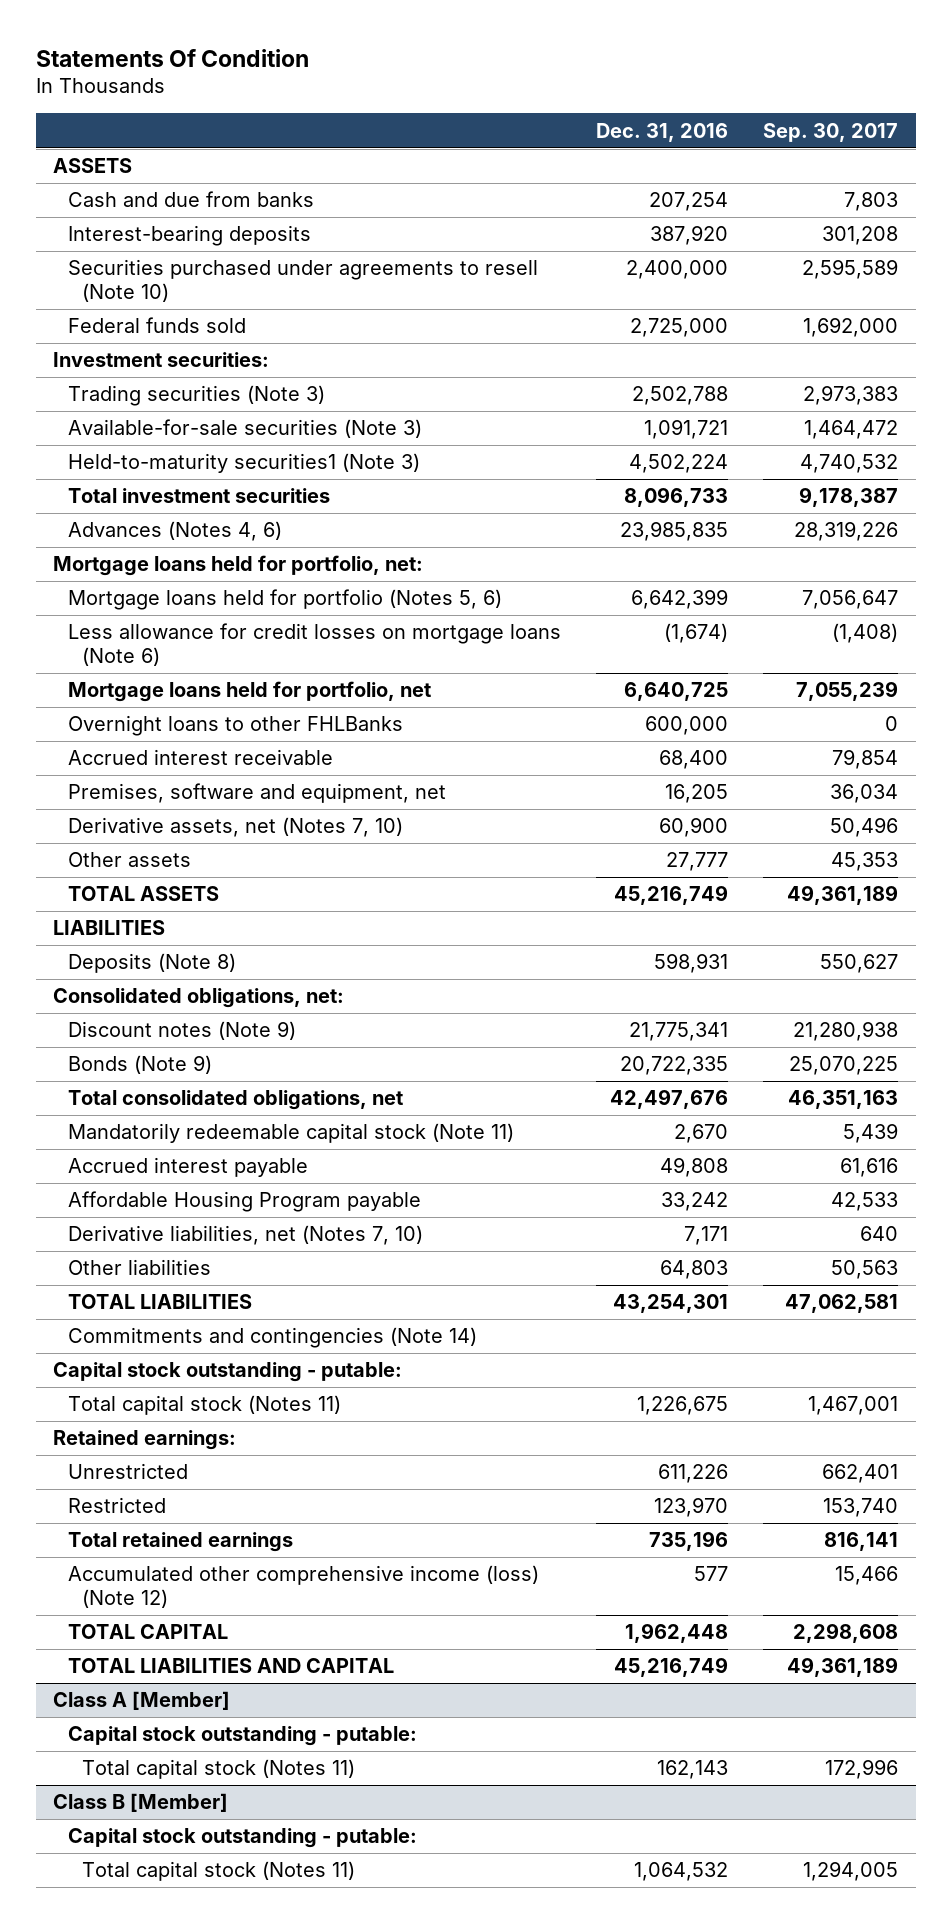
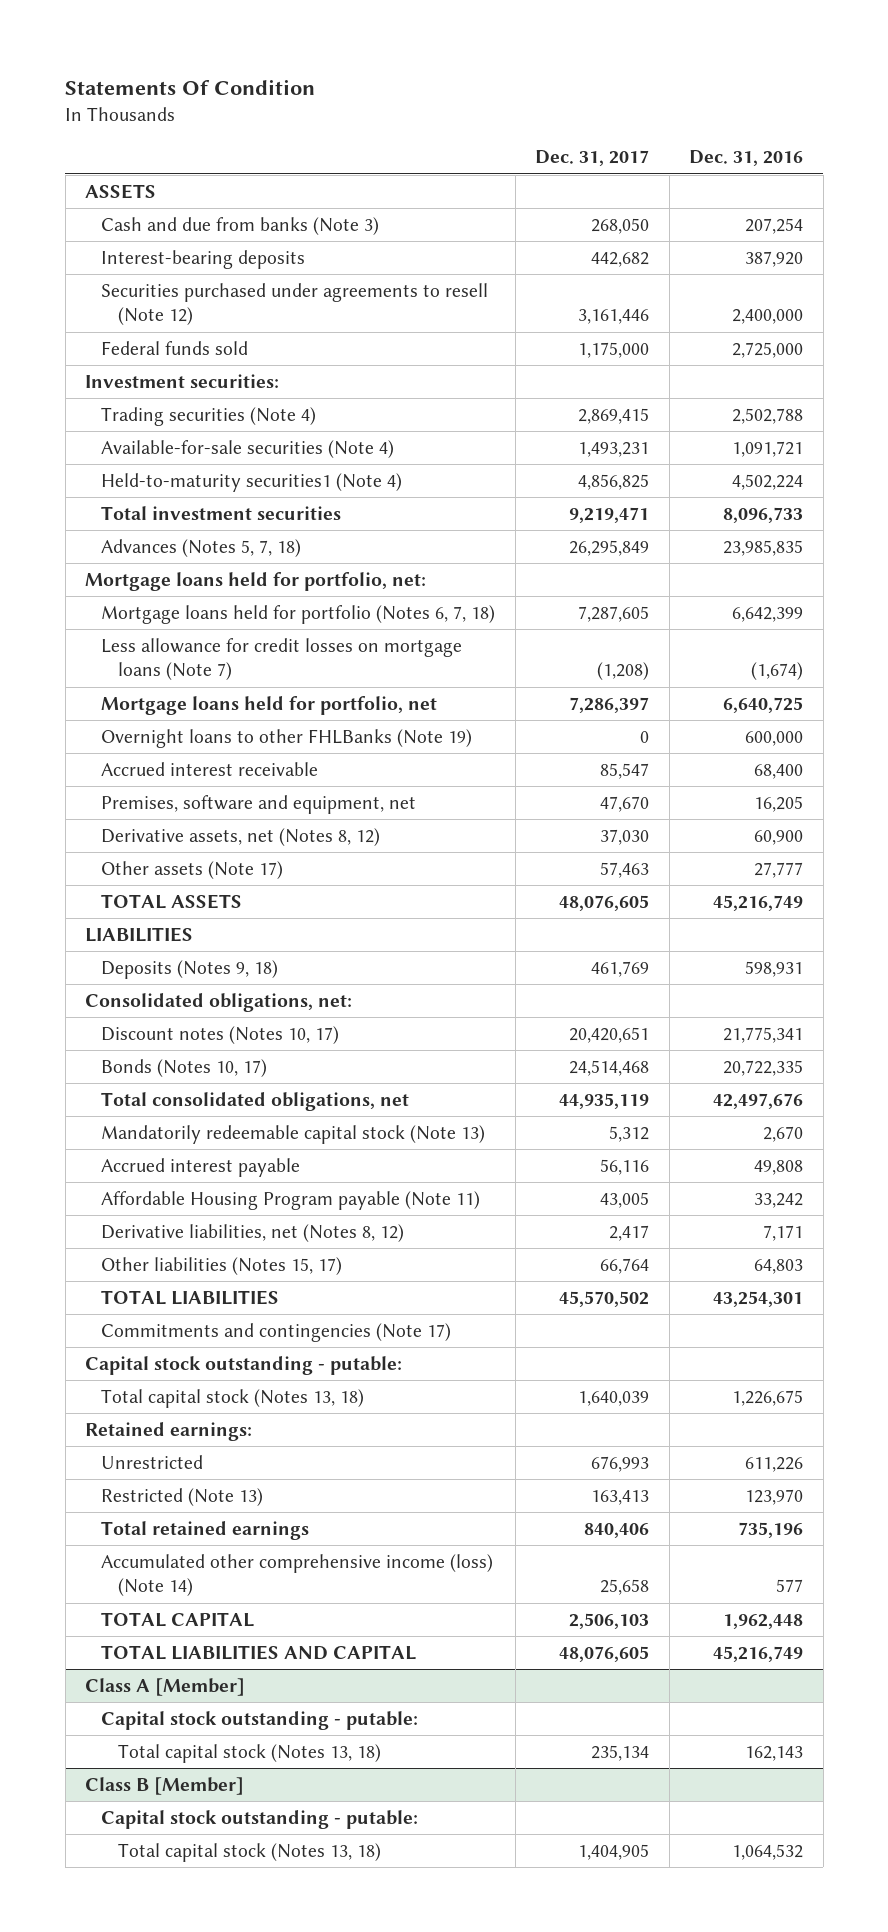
- | Dec. 31, 2016 | Sep. 30, 2017
+ | Dec. 31, 2017 | Dec. 31, 2016
- Cash and due from banks | 207,254 | 7,803
+ Cash and due from banks (Note 3) | 268,050 | 207,254
- Securities purchased under agreements to resell (Note 10) | 2,400,000 | 2,595,589
+ Securities purchased under agreements to resell (Note 12) | 3,161,446 | 2,400,000
- Trading securities (Note 3) | 2,502,788 | 2,973,383
- Available-for-sale securities (Note 3) | 1,091,721 | 1,464,472
- Held-to-maturity securities1 (Note 3) | 4,502,224 | 4,740,532
+ Trading securities (Note 4) | 2,869,415 | 2,502,788
+ Available-for-sale securities (Note 4) | 1,493,231 | 1,091,721
+ Held-to-maturity securities1 (Note 4) | 4,856,825 | 4,502,224
- Advances (Notes 4, 6) | 23,985,835 | 28,319,226
+ Advances (Notes 5, 7, 18) | 26,295,849 | 23,985,835
- Mortgage loans held for portfolio (Notes 5, 6) | 6,642,399 | 7,056,647
- Less allowance for credit losses on mortgage loans (Note 6) | (1,674) | (1,408)
+ Mortgage loans held for portfolio (Notes 6, 7, 18) | 7,287,605 | 6,642,399
+ Less allowance for credit losses on mortgage loans (Note 7) | (1,208) | (1,674)
- Overnight loans to other FHLBanks | 600,000 | 0
+ Overnight loans to other FHLBanks (Note 19) | 0 | 600,000
- Derivative assets, net (Notes 7, 10) | 60,900 | 50,496
- Other assets | 27,777 | 45,353
+ Derivative assets, net (Notes 8, 12) | 37,030 | 60,900
+ Other assets (Note 17) | 57,463 | 27,777
- Deposits (Note 8) | 598,931 | 550,627
+ Deposits (Notes 9, 18) | 461,769 | 598,931
- Discount notes (Note 9) | 21,775,341 | 21,280,938
- Bonds (Note 9) | 20,722,335 | 25,070,225
+ Discount notes (Notes 10, 17) | 20,420,651 | 21,775,341
+ Bonds (Notes 10, 17) | 24,514,468 | 20,722,335
- Mandatorily redeemable capital stock (Note 11) | 2,670 | 5,439
+ Mandatorily redeemable capital stock (Note 13) | 5,312 | 2,670
- Affordable Housing Program payable | 33,242 | 42,533
- Derivative liabilities, net (Notes 7, 10) | 7,171 | 640
- Other liabilities | 64,803 | 50,563
+ Affordable Housing Program payable (Note 11) | 43,005 | 33,242
+ Derivative liabilities, net (Notes 8, 12) | 2,417 | 7,171
+ Other liabilities (Notes 15, 17) | 66,764 | 64,803
- Commitments and contingencies (Note 14)
+ Commitments and contingencies (Note 17)
- Total capital stock (Notes 11) | 1,226,675 | 1,467,001
+ Total capital stock (Notes 13, 18) | 1,640,039 | 1,226,675
- Restricted | 123,970 | 153,740
+ Restricted (Note 13) | 163,413 | 123,970
- Accumulated other comprehensive income (loss) (Note 12) | 577 | 15,466
+ Accumulated other comprehensive income (loss) (Note 14) | 25,658 | 577
@ Class A [Member]
- Total capital stock (Notes 11) | 162,143 | 172,996
+ Total capital stock (Notes 13, 18) | 235,134 | 162,143
@ Class B [Member]
- Total capital stock (Notes 11) | 1,064,532 | 1,294,005
+ Total capital stock (Notes 13, 18) | 1,404,905 | 1,064,532

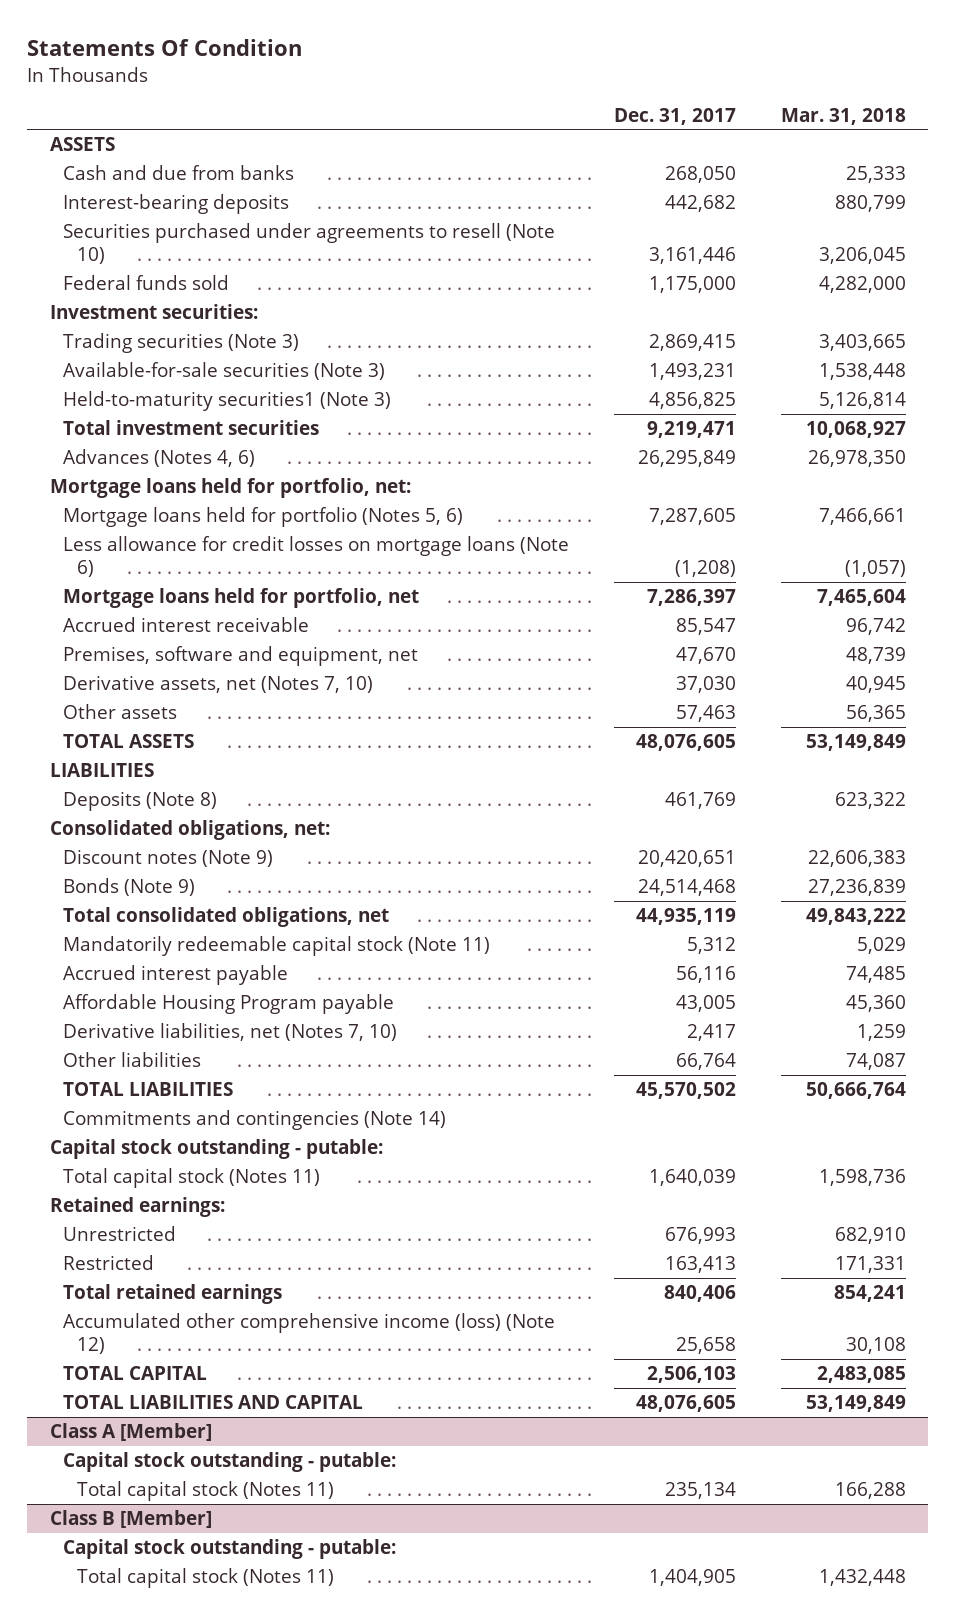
- | Dec. 31, 2017 | Dec. 31, 2016
+ | Dec. 31, 2017 | Mar. 31, 2018
- Cash and due from banks (Note 3) | 268,050 | 207,254
+ Cash and due from banks | 268,050 | 25,333
- Securities purchased under agreements to resell (Note 12) | 3,161,446 | 2,400,000
+ Securities purchased under agreements to resell (Note 10) | 3,161,446 | 3,206,045
- Trading securities (Note 4) | 2,869,415 | 2,502,788
- Available-for-sale securities (Note 4) | 1,493,231 | 1,091,721
- Held-to-maturity securities1 (Note 4) | 4,856,825 | 4,502,224
+ Trading securities (Note 3) | 2,869,415 | 3,403,665
+ Available-for-sale securities (Note 3) | 1,493,231 | 1,538,448
+ Held-to-maturity securities1 (Note 3) | 4,856,825 | 5,126,814
- Advances (Notes 5, 7, 18) | 26,295,849 | 23,985,835
+ Advances (Notes 4, 6) | 26,295,849 | 26,978,350
- Mortgage loans held for portfolio (Notes 6, 7, 18) | 7,287,605 | 6,642,399
- Less allowance for credit losses on mortgage loans (Note 7) | (1,208) | (1,674)
+ Mortgage loans held for portfolio (Notes 5, 6) | 7,287,605 | 7,466,661
+ Less allowance for credit losses on mortgage loans (Note 6) | (1,208) | (1,057)
- Overnight loans to other FHLBanks (Note 19) | 0 | 600,000
- Derivative assets, net (Notes 8, 12) | 37,030 | 60,900
- Other assets (Note 17) | 57,463 | 27,777
+ Derivative assets, net (Notes 7, 10) | 37,030 | 40,945
+ Other assets | 57,463 | 56,365
- Deposits (Notes 9, 18) | 461,769 | 598,931
+ Deposits (Note 8) | 461,769 | 623,322
- Discount notes (Notes 10, 17) | 20,420,651 | 21,775,341
- Bonds (Notes 10, 17) | 24,514,468 | 20,722,335
+ Discount notes (Note 9) | 20,420,651 | 22,606,383
+ Bonds (Note 9) | 24,514,468 | 27,236,839
- Mandatorily redeemable capital stock (Note 13) | 5,312 | 2,670
+ Mandatorily redeemable capital stock (Note 11) | 5,312 | 5,029
- Affordable Housing Program payable (Note 11) | 43,005 | 33,242
- Derivative liabilities, net (Notes 8, 12) | 2,417 | 7,171
- Other liabilities (Notes 15, 17) | 66,764 | 64,803
+ Affordable Housing Program payable | 43,005 | 45,360
+ Derivative liabilities, net (Notes 7, 10) | 2,417 | 1,259
+ Other liabilities | 66,764 | 74,087
- Commitments and contingencies (Note 17)
+ Commitments and contingencies (Note 14)
- Total capital stock (Notes 13, 18) | 1,640,039 | 1,226,675
+ Total capital stock (Notes 11) | 1,640,039 | 1,598,736
- Restricted (Note 13) | 163,413 | 123,970
+ Restricted | 163,413 | 171,331
- Accumulated other comprehensive income (loss) (Note 14) | 25,658 | 577
+ Accumulated other comprehensive income (loss) (Note 12) | 25,658 | 30,108
@ Class A [Member]
- Total capital stock (Notes 13, 18) | 235,134 | 162,143
+ Total capital stock (Notes 11) | 235,134 | 166,288
@ Class B [Member]
- Total capital stock (Notes 13, 18) | 1,404,905 | 1,064,532
+ Total capital stock (Notes 11) | 1,404,905 | 1,432,448

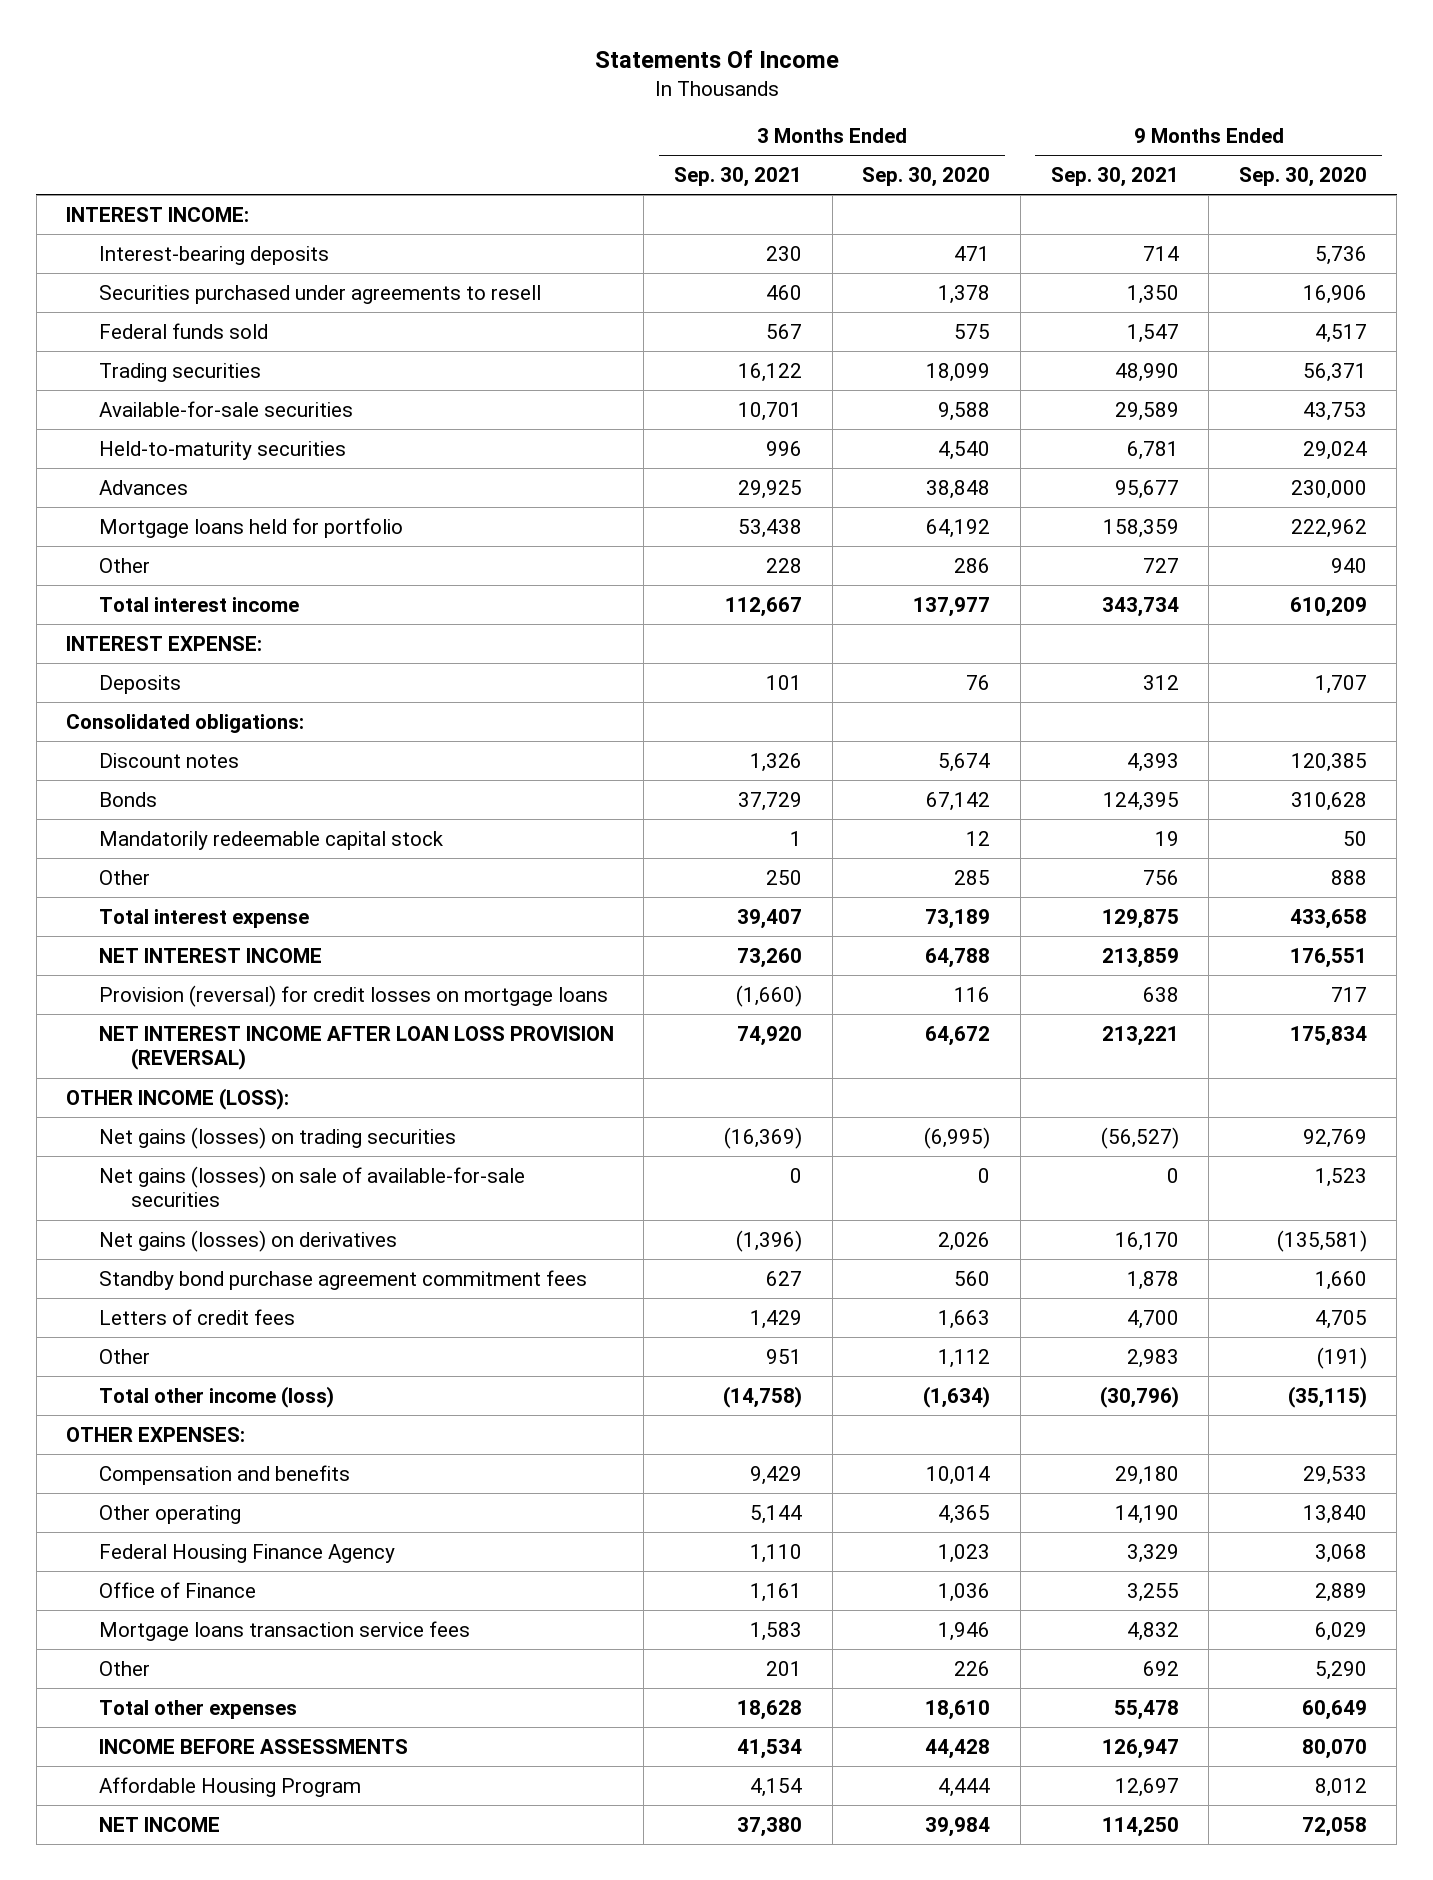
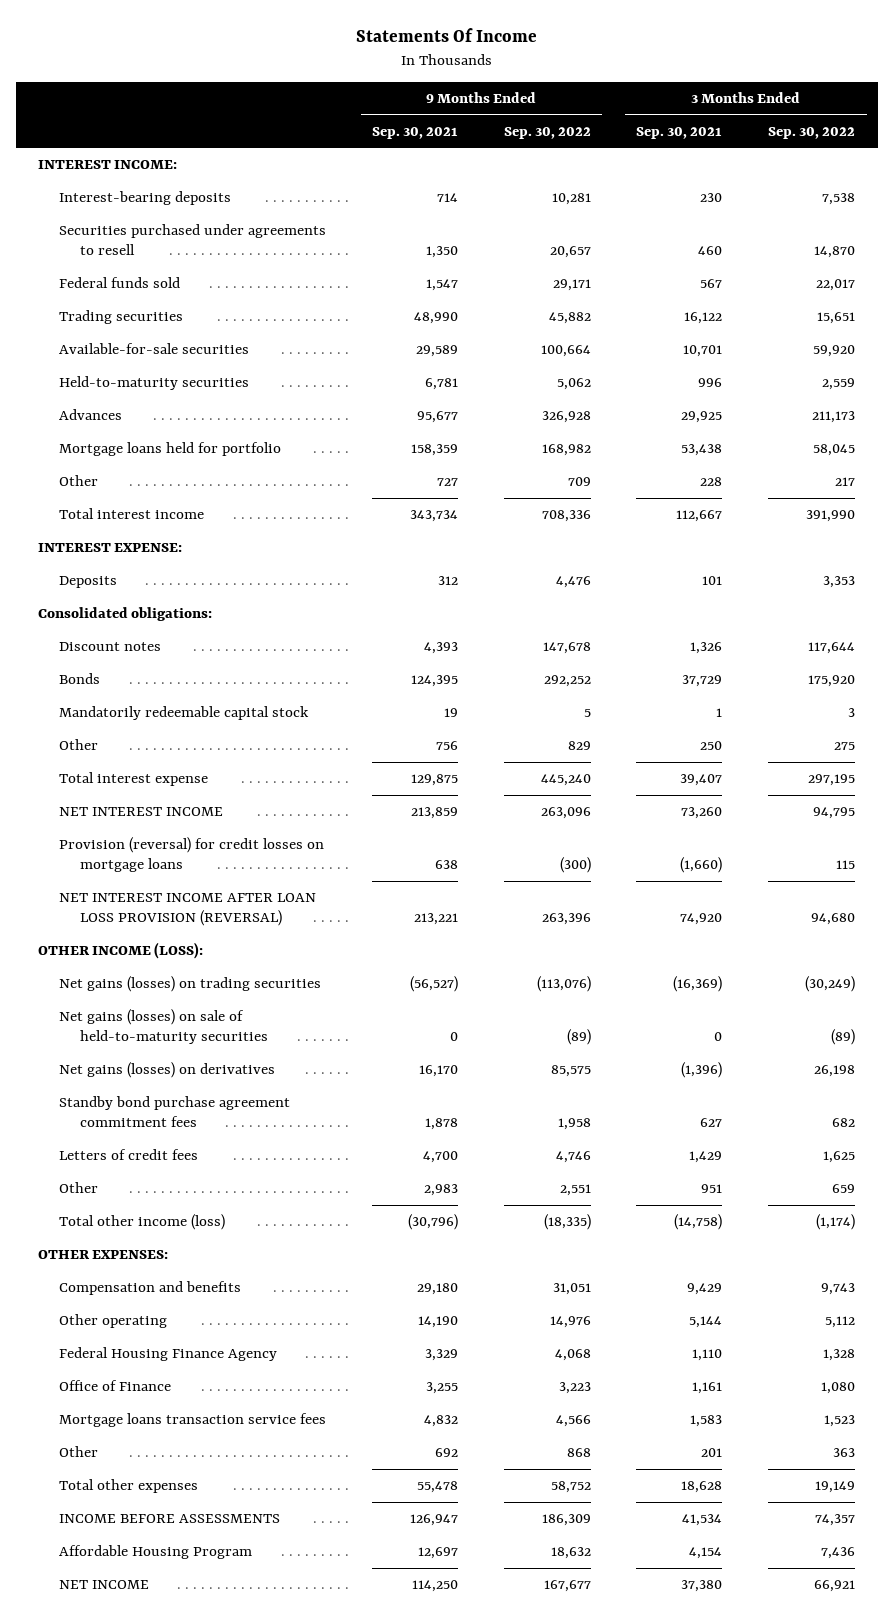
- | 3 Months Ended Sep. 30, 2021 | 3 Months Ended Sep. 30, 2020 | 9 Months Ended Sep. 30, 2021 | 9 Months Ended Sep. 30, 2020
+ | 9 Months Ended Sep. 30, 2021 | 9 Months Ended Sep. 30, 2022 | 3 Months Ended Sep. 30, 2021 | 3 Months Ended Sep. 30, 2022
- Net gains (losses) on sale of available-for-sale securities | 0 | 0 | 0 | 1,523
+ Net gains (losses) on sale of held-to-maturity securities | 0 | (89) | 0 | (89)

